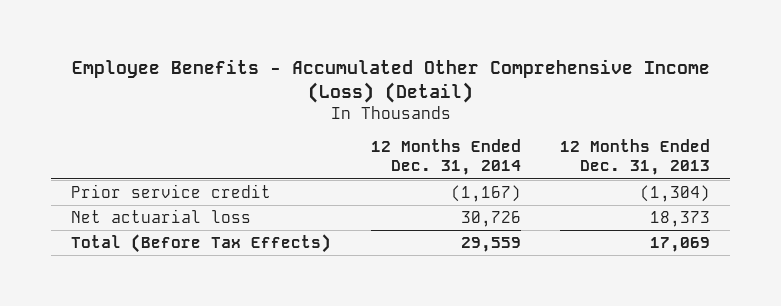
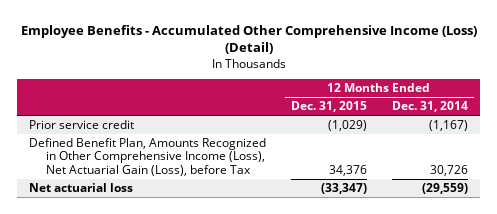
- | 12 Months Ended Dec. 31, 2014 | 12 Months Ended Dec. 31, 2013
+ | 12 Months Ended Dec. 31, 2015 | 12 Months Ended Dec. 31, 2014
- Net actuarial loss | 30,726 | 18,373
- Total (Before Tax Effects) | 29,559 | 17,069
+ Defined Benefit Plan, Amounts Recognized in Other Comprehensive Income (Loss), Net Actuarial Gain (Loss), before Tax | 34,376 | 30,726
+ Net actuarial loss | (33,347) | (29,559)

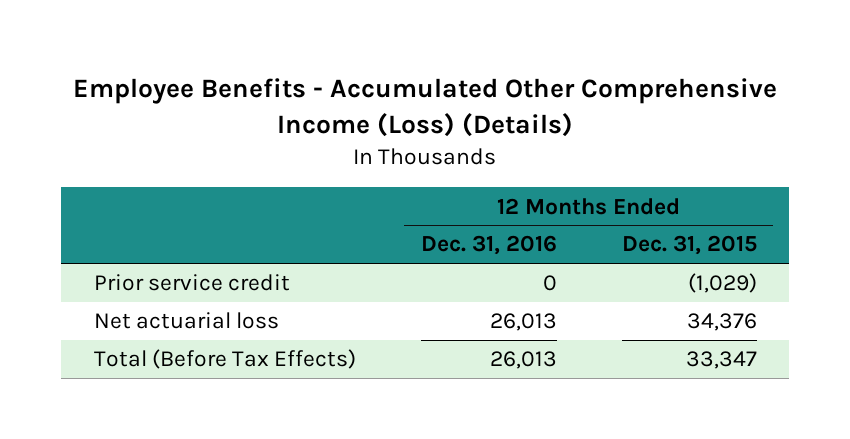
- Employee Benefits - Accumulated Other Comprehensive Income (Loss) (Detail)
+ Employee Benefits - Accumulated Other Comprehensive Income (Loss) (Details)
- | 12 Months Ended Dec. 31, 2015 | 12 Months Ended Dec. 31, 2014
+ | 12 Months Ended Dec. 31, 2016 | 12 Months Ended Dec. 31, 2015
- Defined Benefit Plan, Amounts Recognized in Other Comprehensive Income (Loss), Net Actuarial Gain (Loss), before Tax | 34,376 | 30,726
- Net actuarial loss | (33,347) | (29,559)
+ Net actuarial loss | 26,013 | 34,376
+ Total (Before Tax Effects) | 26,013 | 33,347

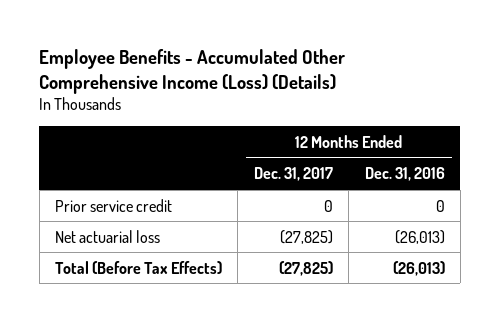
- | 12 Months Ended Dec. 31, 2016 | 12 Months Ended Dec. 31, 2015
+ | 12 Months Ended Dec. 31, 2017 | 12 Months Ended Dec. 31, 2016
- Net actuarial loss | 26,013 | 34,376
- Total (Before Tax Effects) | 26,013 | 33,347
+ Net actuarial loss | (27,825) | (26,013)
+ Total (Before Tax Effects) | (27,825) | (26,013)

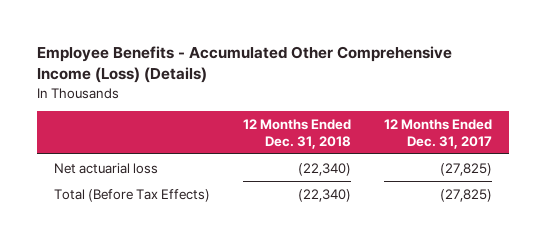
- | 12 Months Ended Dec. 31, 2017 | 12 Months Ended Dec. 31, 2016
+ | 12 Months Ended Dec. 31, 2018 | 12 Months Ended Dec. 31, 2017
- Prior service credit | 0 | 0

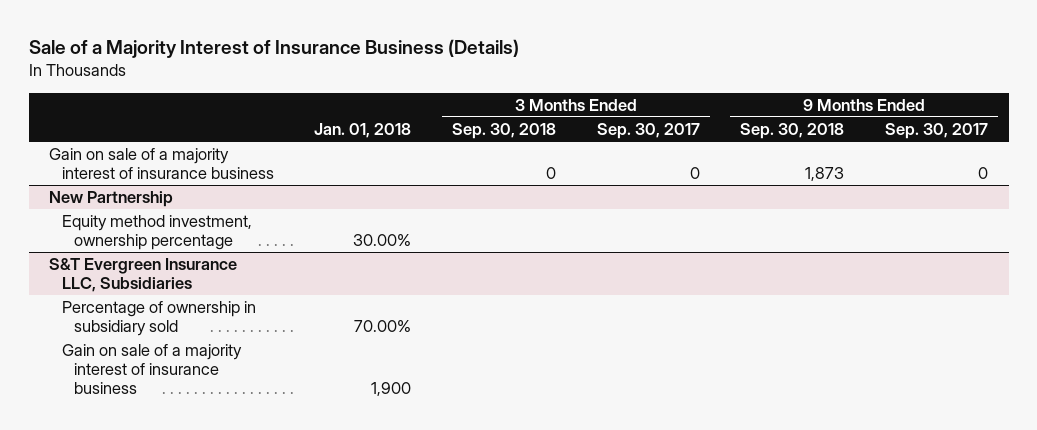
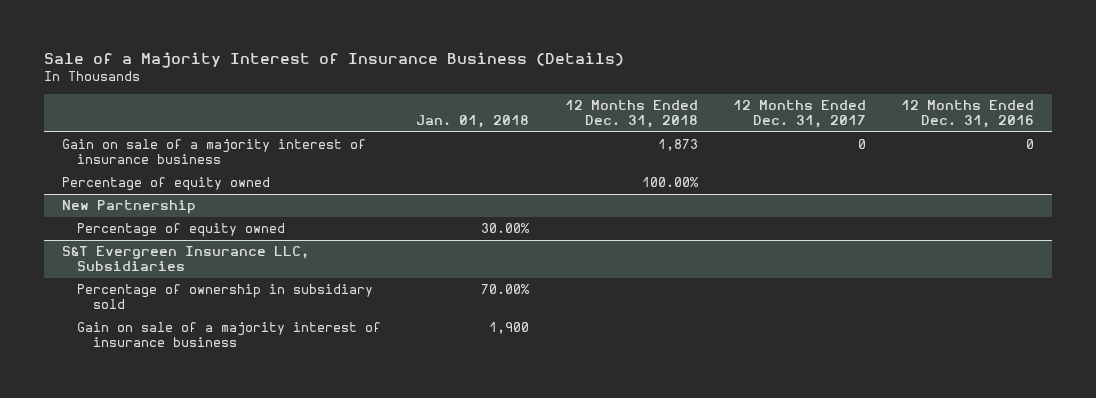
- | Jan. 01, 2018 | 3 Months Ended Sep. 30, 2018 | 3 Months Ended Sep. 30, 2017 | 9 Months Ended Sep. 30, 2018 | 9 Months Ended Sep. 30, 2017
+ | Jan. 01, 2018 | 12 Months Ended Dec. 31, 2018 | 12 Months Ended Dec. 31, 2017 | 12 Months Ended Dec. 31, 2016
+ Percentage of equity owned | | 100.00% | |
@ New Partnership
- Equity method investment, ownership percentage | 30.00% | | | |
+ Percentage of equity owned | 30.00% | | |

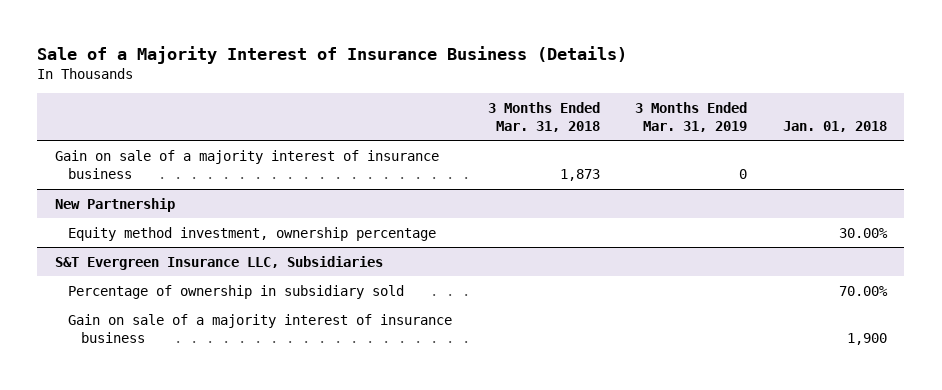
- | Jan. 01, 2018 | 12 Months Ended Dec. 31, 2018 | 12 Months Ended Dec. 31, 2017 | 12 Months Ended Dec. 31, 2016
+ | 3 Months Ended Mar. 31, 2018 | 3 Months Ended Mar. 31, 2019 | Jan. 01, 2018
- Percentage of equity owned | | 100.00% | |
@ New Partnership
- Percentage of equity owned | 30.00% | | |
+ Equity method investment, ownership percentage | | | 30.00%

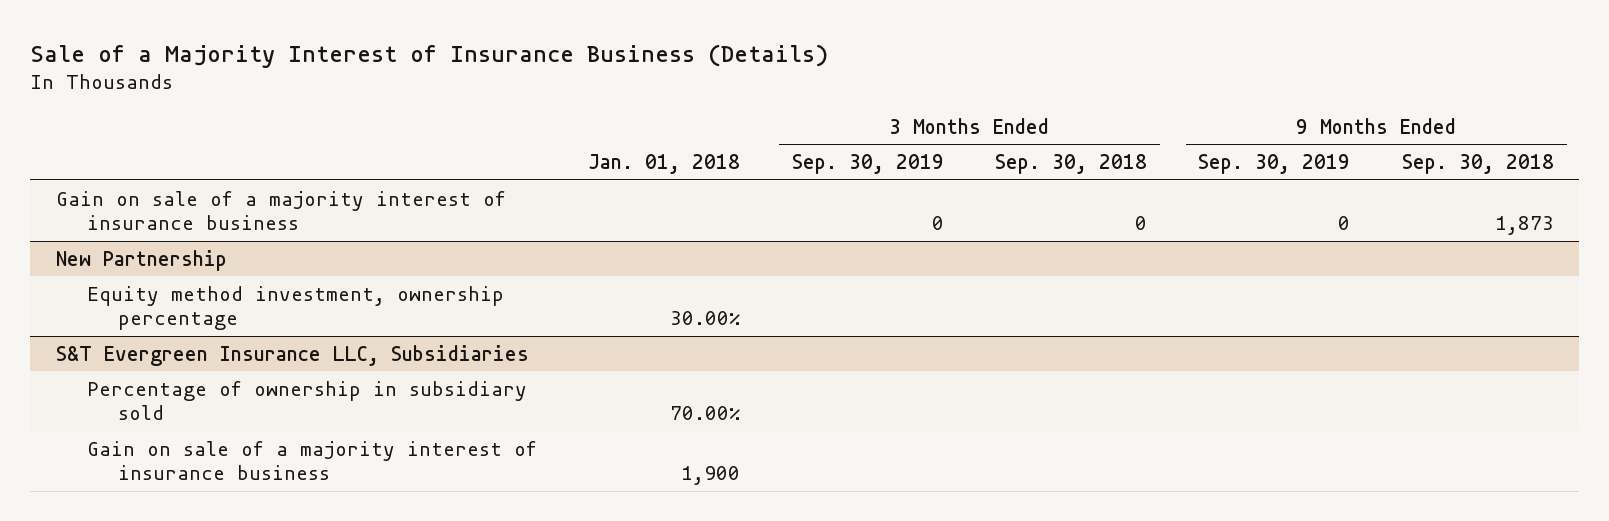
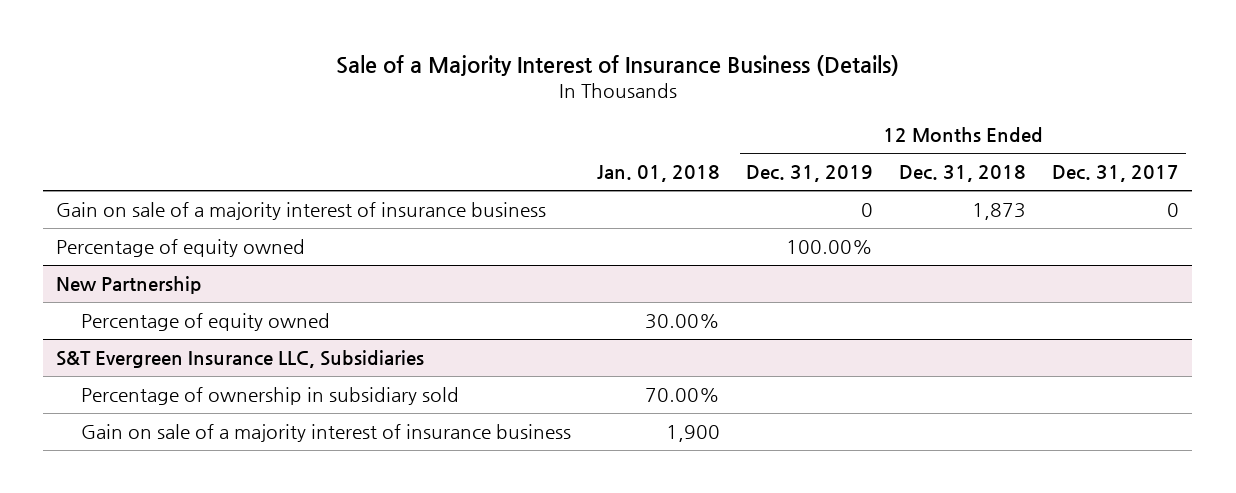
- | Jan. 01, 2018 | 3 Months Ended Sep. 30, 2019 | 3 Months Ended Sep. 30, 2018 | 9 Months Ended Sep. 30, 2019 | 9 Months Ended Sep. 30, 2018
+ | Jan. 01, 2018 | 12 Months Ended Dec. 31, 2019 | 12 Months Ended Dec. 31, 2018 | 12 Months Ended Dec. 31, 2017
+ Percentage of equity owned | | 100.00% | |
@ New Partnership
- Equity method investment, ownership percentage | 30.00% | | | |
+ Percentage of equity owned | 30.00% | | |

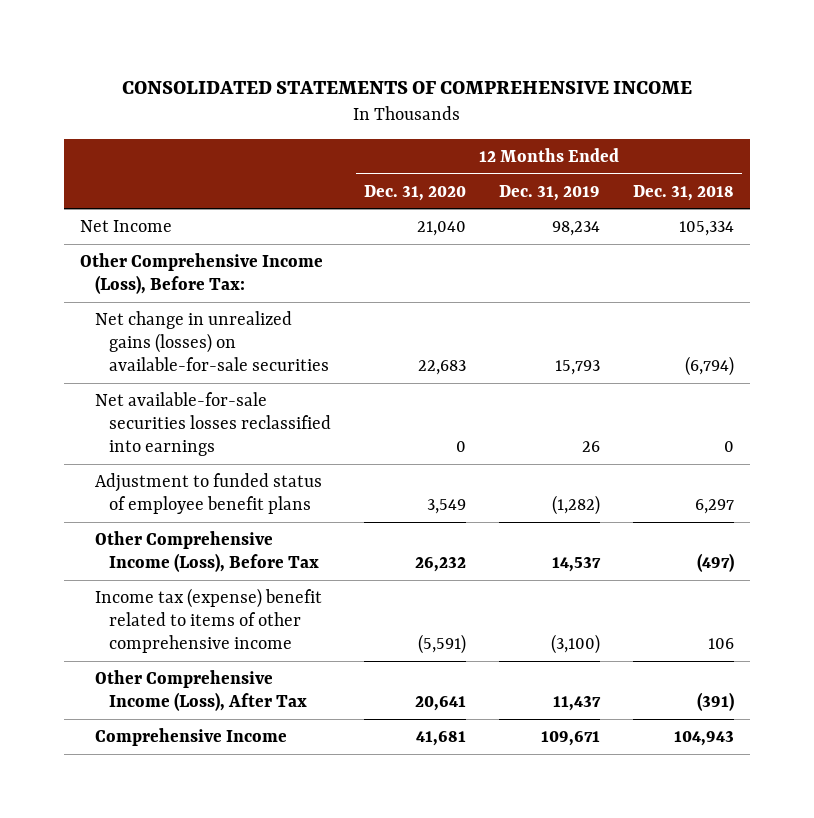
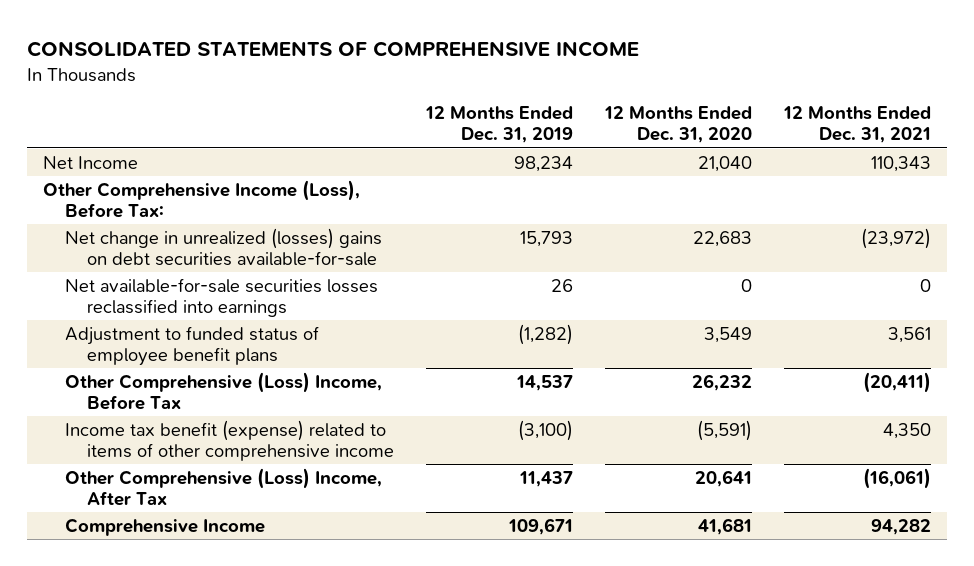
- | 12 Months Ended Dec. 31, 2020 | 12 Months Ended Dec. 31, 2019 | 12 Months Ended Dec. 31, 2018
+ | 12 Months Ended Dec. 31, 2019 | 12 Months Ended Dec. 31, 2020 | 12 Months Ended Dec. 31, 2021
- Net change in unrealized gains (losses) on available-for-sale securities | 22,683 | 15,793 | (6,794)
+ Net change in unrealized (losses) gains on debt securities available-for-sale | 15,793 | 22,683 | (23,972)
- Other Comprehensive Income (Loss), Before Tax | 26,232 | 14,537 | (497)
- Income tax (expense) benefit related to items of other comprehensive income | (5,591) | (3,100) | 106
- Other Comprehensive Income (Loss), After Tax | 20,641 | 11,437 | (391)
+ Other Comprehensive (Loss) Income, Before Tax | 14,537 | 26,232 | (20,411)
+ Income tax benefit (expense) related to items of other comprehensive income | (3,100) | (5,591) | 4,350
+ Other Comprehensive (Loss) Income, After Tax | 11,437 | 20,641 | (16,061)

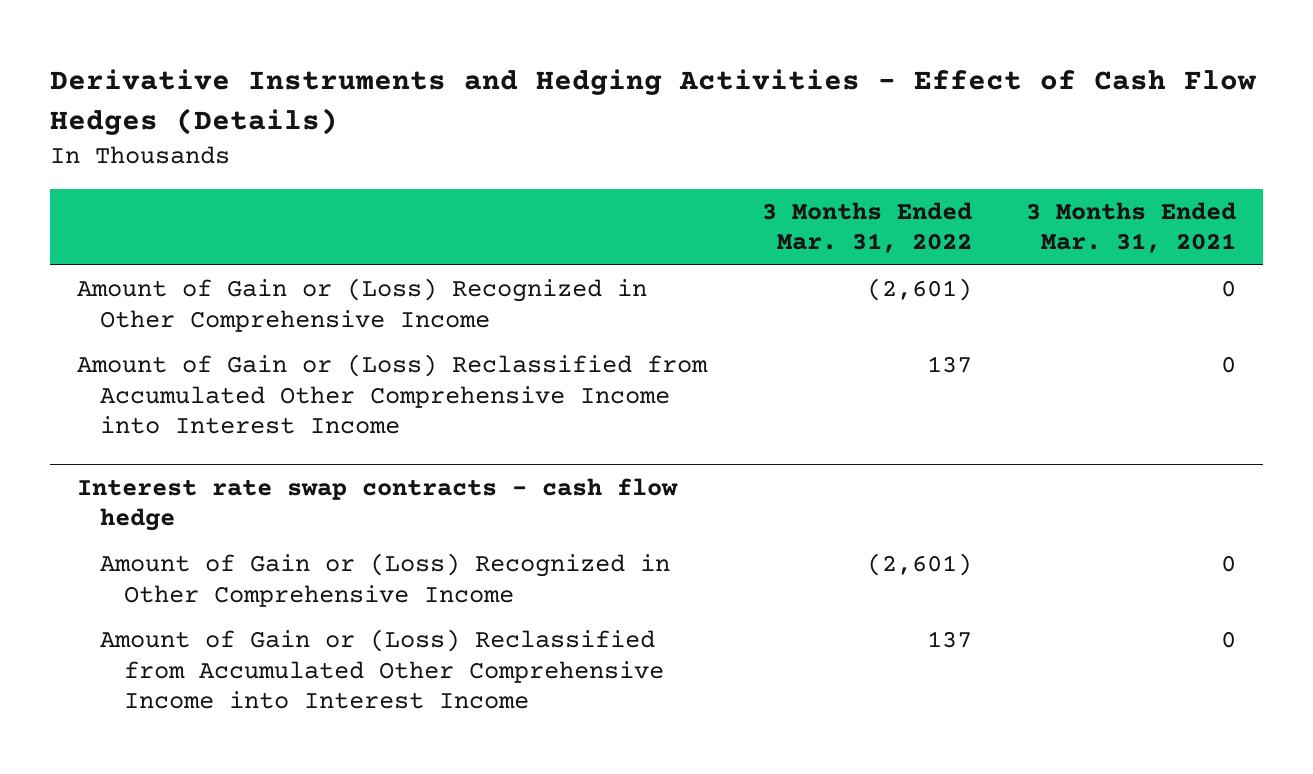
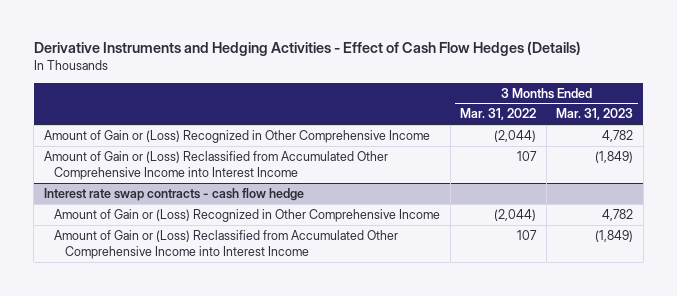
- | 3 Months Ended Mar. 31, 2022 | 3 Months Ended Mar. 31, 2021
+ | 3 Months Ended Mar. 31, 2022 | 3 Months Ended Mar. 31, 2023
- Amount of Gain or (Loss) Recognized in Other Comprehensive Income | (2,601) | 0
- Amount of Gain or (Loss) Reclassified from Accumulated Other Comprehensive Income into Interest Income | 137 | 0
+ Amount of Gain or (Loss) Recognized in Other Comprehensive Income | (2,044) | 4,782
+ Amount of Gain or (Loss) Reclassified from Accumulated Other Comprehensive Income into Interest Income | 107 | (1,849)
@ Interest rate swap contracts - cash flow hedge
- Amount of Gain or (Loss) Recognized in Other Comprehensive Income | (2,601) | 0
- Amount of Gain or (Loss) Reclassified from Accumulated Other Comprehensive Income into Interest Income | 137 | 0
+ Amount of Gain or (Loss) Recognized in Other Comprehensive Income | (2,044) | 4,782
+ Amount of Gain or (Loss) Reclassified from Accumulated Other Comprehensive Income into Interest Income | 107 | (1,849)

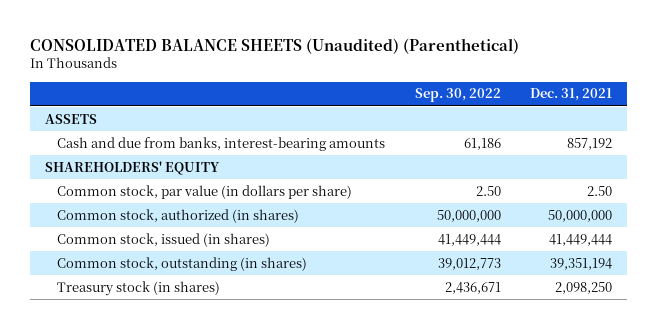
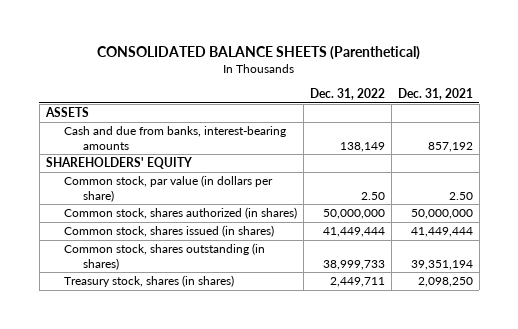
- CONSOLIDATED BALANCE SHEETS (Unaudited) (Parenthetical)
+ CONSOLIDATED BALANCE SHEETS (Parenthetical)
- | Sep. 30, 2022 | Dec. 31, 2021
+ | Dec. 31, 2022 | Dec. 31, 2021
- Common stock, authorized (in shares) | 50,000,000 | 50,000,000
- Common stock, issued (in shares) | 41,449,444 | 41,449,444
- Common stock, outstanding (in shares) | 39,012,773 | 39,351,194
- Treasury stock (in shares) | 2,436,671 | 2,098,250
+ Common stock, shares authorized (in shares) | 50,000,000 | 50,000,000
+ Common stock, shares issued (in shares) | 41,449,444 | 41,449,444
+ Common stock, shares outstanding (in shares) | 38,999,733 | 39,351,194
+ Treasury stock, shares (in shares) | 2,449,711 | 2,098,250

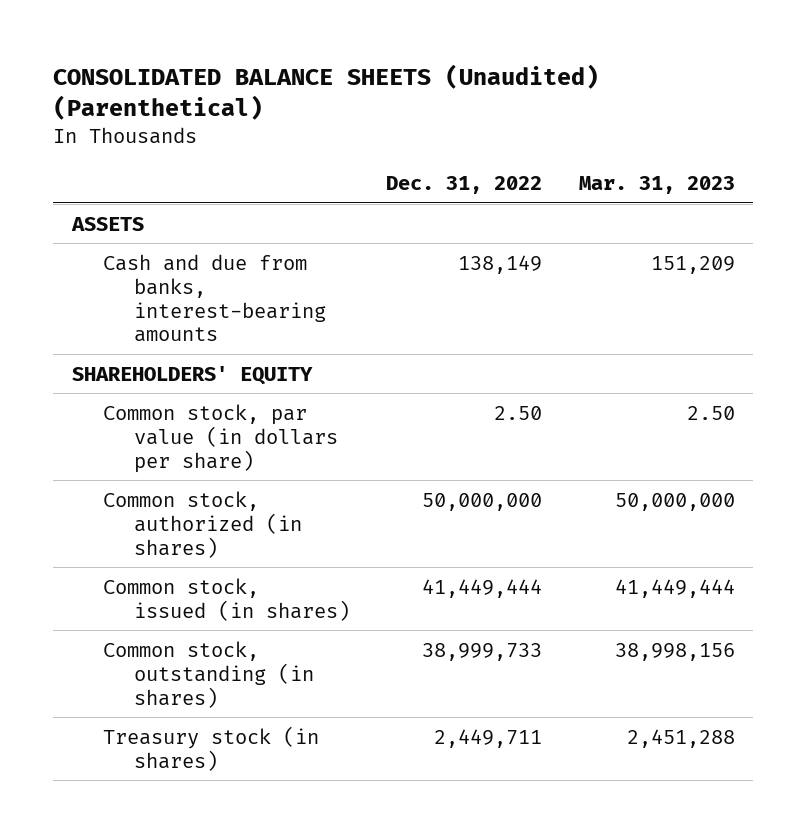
- CONSOLIDATED BALANCE SHEETS (Parenthetical)
+ CONSOLIDATED BALANCE SHEETS (Unaudited) (Parenthetical)
- | Dec. 31, 2022 | Dec. 31, 2021
+ | Dec. 31, 2022 | Mar. 31, 2023
- Common stock, shares authorized (in shares) | 50,000,000 | 50,000,000
- Common stock, shares issued (in shares) | 41,449,444 | 41,449,444
- Common stock, shares outstanding (in shares) | 38,999,733 | 39,351,194
- Treasury stock, shares (in shares) | 2,449,711 | 2,098,250
+ Common stock, authorized (in shares) | 50,000,000 | 50,000,000
+ Common stock, issued (in shares) | 41,449,444 | 41,449,444
+ Common stock, outstanding (in shares) | 38,999,733 | 38,998,156
+ Treasury stock (in shares) | 2,449,711 | 2,451,288

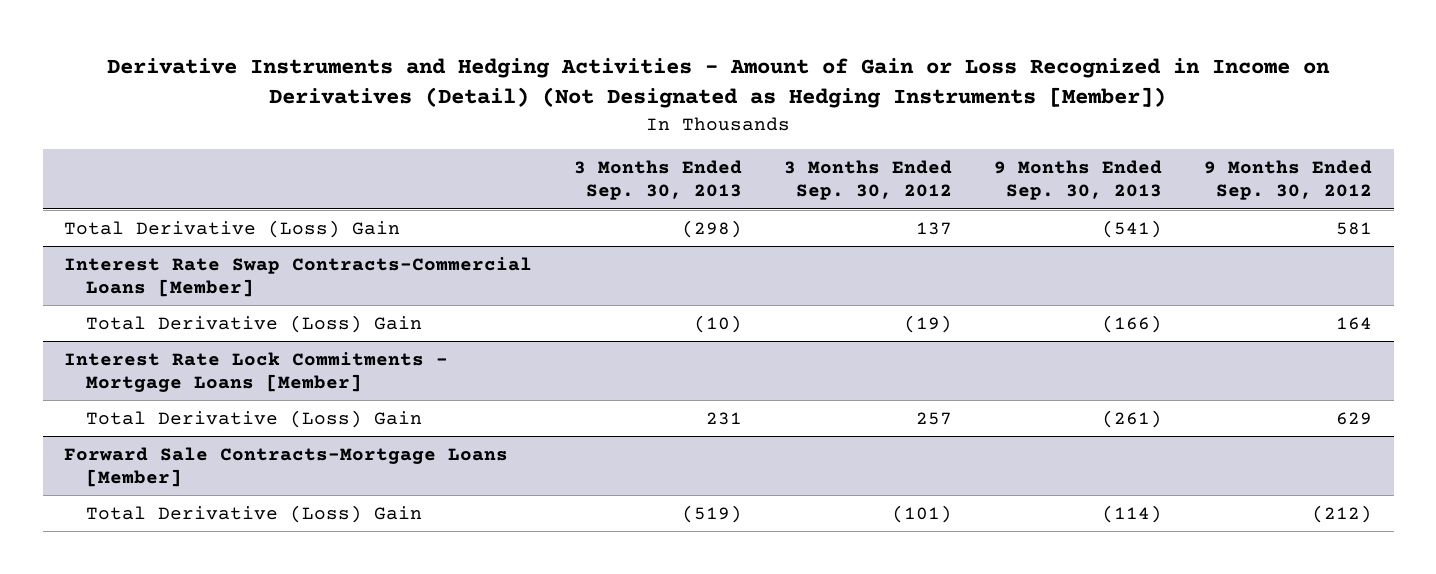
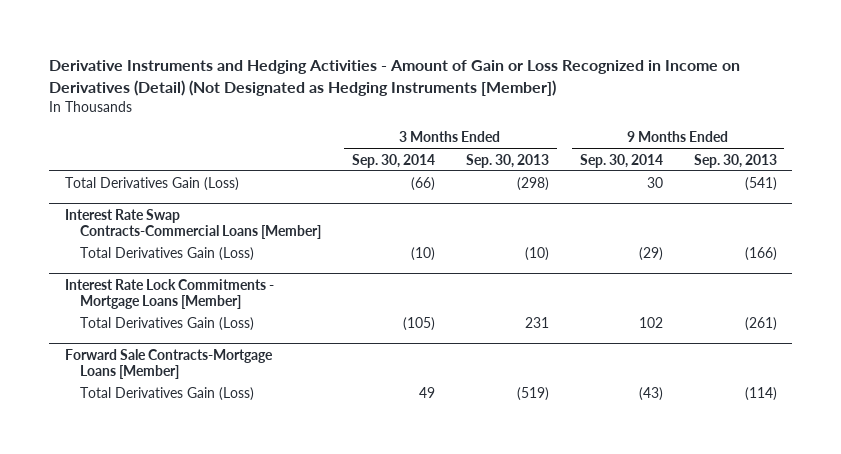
- | 3 Months Ended Sep. 30, 2013 | 3 Months Ended Sep. 30, 2012 | 9 Months Ended Sep. 30, 2013 | 9 Months Ended Sep. 30, 2012
+ | 3 Months Ended Sep. 30, 2014 | 3 Months Ended Sep. 30, 2013 | 9 Months Ended Sep. 30, 2014 | 9 Months Ended Sep. 30, 2013
- Total Derivative (Loss) Gain | (298) | 137 | (541) | 581
+ Total Derivatives Gain (Loss) | (66) | (298) | 30 | (541)
@ Interest Rate Swap Contracts-Commercial Loans [Member]
- Total Derivative (Loss) Gain | (10) | (19) | (166) | 164
+ Total Derivatives Gain (Loss) | (10) | (10) | (29) | (166)
@ Interest Rate Lock Commitments - Mortgage Loans [Member]
- Total Derivative (Loss) Gain | 231 | 257 | (261) | 629
+ Total Derivatives Gain (Loss) | (105) | 231 | 102 | (261)
@ Forward Sale Contracts-Mortgage Loans [Member]
- Total Derivative (Loss) Gain | (519) | (101) | (114) | (212)
+ Total Derivatives Gain (Loss) | 49 | (519) | (43) | (114)

